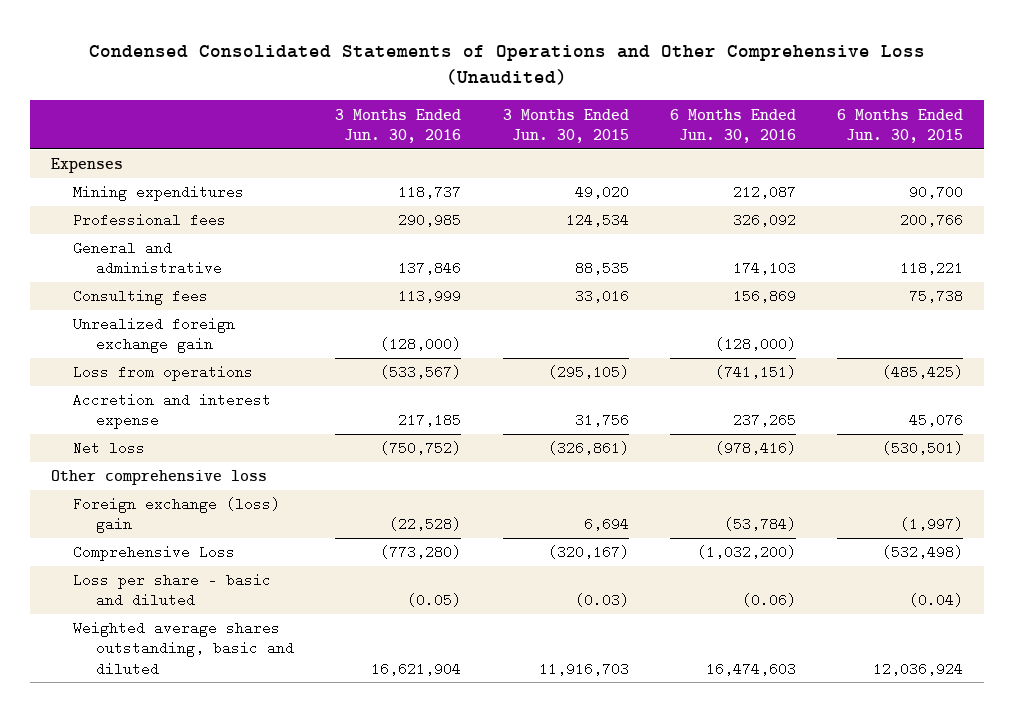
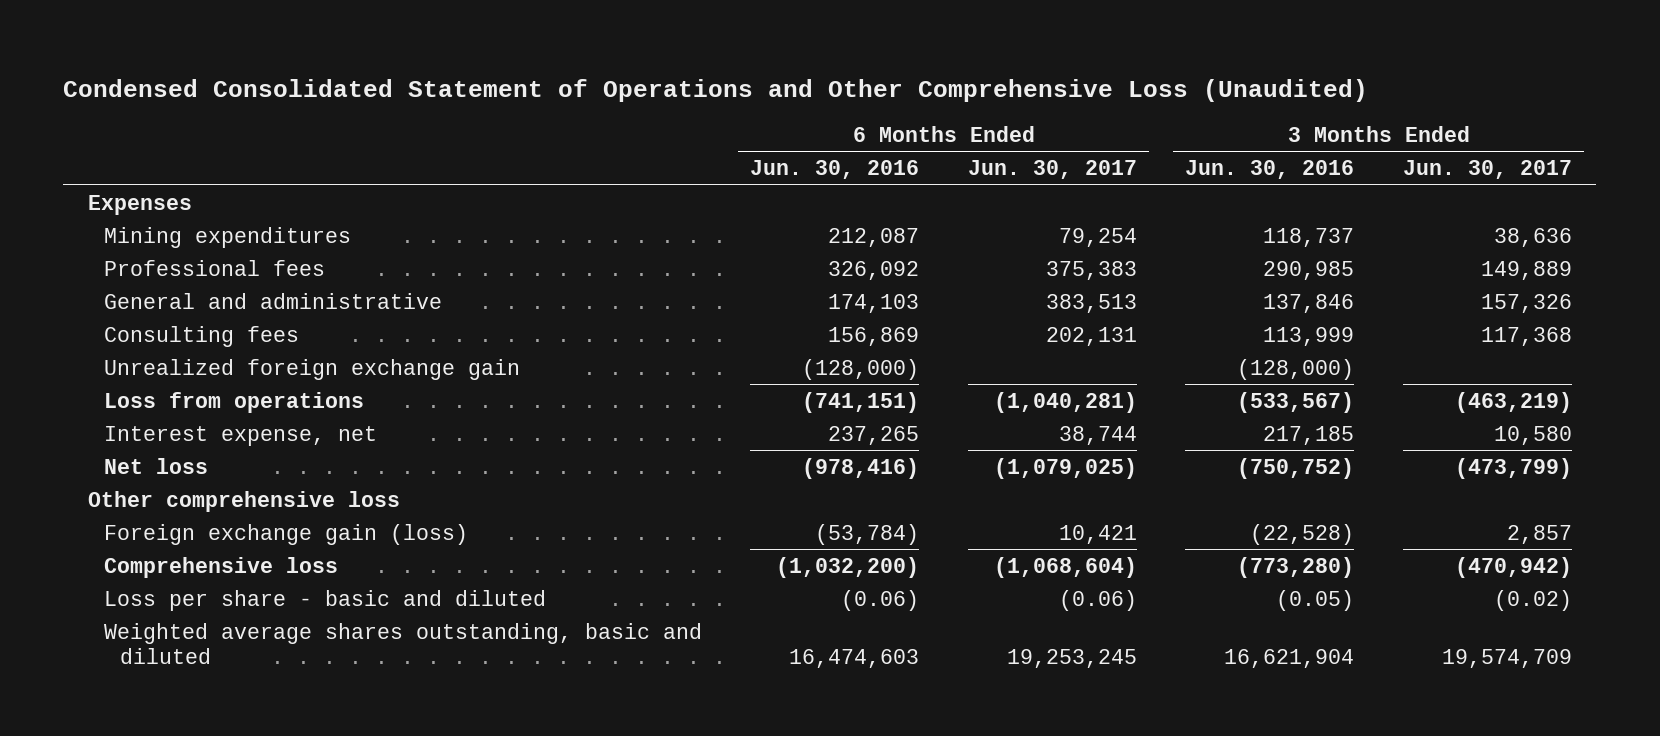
- Condensed Consolidated Statements of Operations and Other Comprehensive Loss (Unaudited)
+ Condensed Consolidated Statement of Operations and Other Comprehensive Loss (Unaudited)
- | 3 Months Ended Jun. 30, 2016 | 3 Months Ended Jun. 30, 2015 | 6 Months Ended Jun. 30, 2016 | 6 Months Ended Jun. 30, 2015
+ | 6 Months Ended Jun. 30, 2016 | 6 Months Ended Jun. 30, 2017 | 3 Months Ended Jun. 30, 2016 | 3 Months Ended Jun. 30, 2017
- Accretion and interest expense | 217,185 | 31,756 | 237,265 | 45,076
+ Interest expense, net | 237,265 | 38,744 | 217,185 | 10,580
- Foreign exchange (loss) gain | (22,528) | 6,694 | (53,784) | (1,997)
- Comprehensive Loss | (773,280) | (320,167) | (1,032,200) | (532,498)
+ Foreign exchange gain (loss) | (53,784) | 10,421 | (22,528) | 2,857
+ Comprehensive loss | (1,032,200) | (1,068,604) | (773,280) | (470,942)

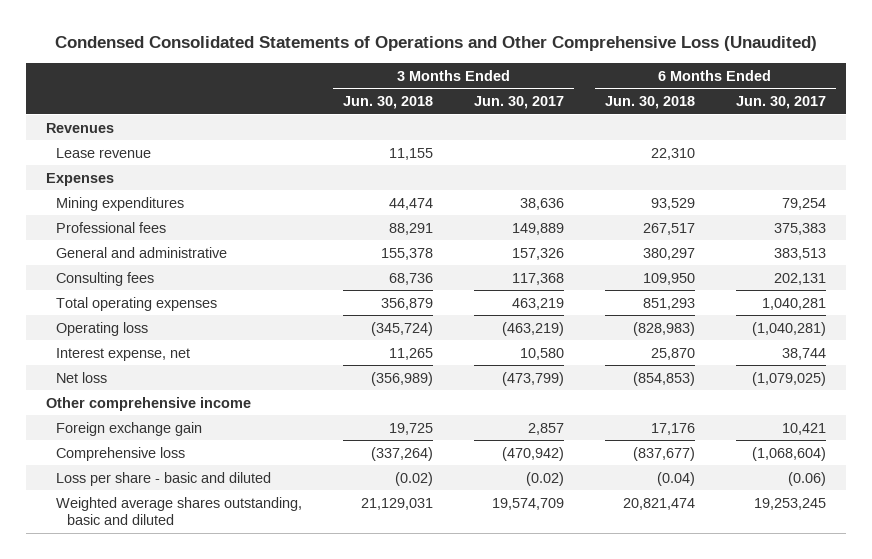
- Condensed Consolidated Statement of Operations and Other Comprehensive Loss (Unaudited)
+ Condensed Consolidated Statements of Operations and Other Comprehensive Loss (Unaudited)
- | 6 Months Ended Jun. 30, 2016 | 6 Months Ended Jun. 30, 2017 | 3 Months Ended Jun. 30, 2016 | 3 Months Ended Jun. 30, 2017
+ | 3 Months Ended Jun. 30, 2018 | 3 Months Ended Jun. 30, 2017 | 6 Months Ended Jun. 30, 2018 | 6 Months Ended Jun. 30, 2017
+ Revenues
+ Lease revenue | 11,155 | | 22,310 |
- Unrealized foreign exchange gain | (128,000) | | (128,000) |
- Loss from operations | (741,151) | (1,040,281) | (533,567) | (463,219)
+ Total operating expenses | 356,879 | 463,219 | 851,293 | 1,040,281
+ Operating loss | (345,724) | (463,219) | (828,983) | (1,040,281)
- Other comprehensive loss
- Foreign exchange gain (loss) | (53,784) | 10,421 | (22,528) | 2,857
+ Other comprehensive income
+ Foreign exchange gain | 19,725 | 2,857 | 17,176 | 10,421

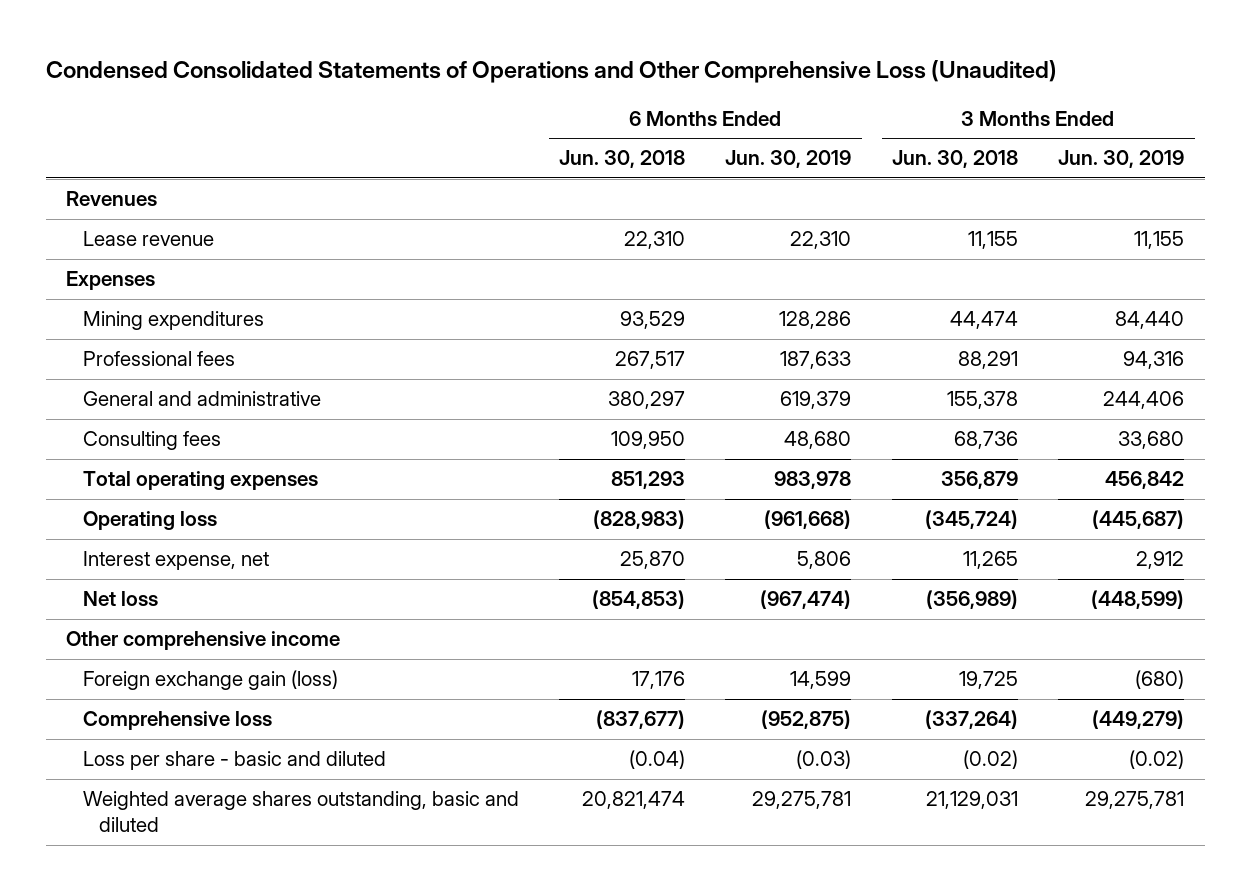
- | 3 Months Ended Jun. 30, 2018 | 3 Months Ended Jun. 30, 2017 | 6 Months Ended Jun. 30, 2018 | 6 Months Ended Jun. 30, 2017
+ | 6 Months Ended Jun. 30, 2018 | 6 Months Ended Jun. 30, 2019 | 3 Months Ended Jun. 30, 2018 | 3 Months Ended Jun. 30, 2019
- Foreign exchange gain | 19,725 | 2,857 | 17,176 | 10,421
+ Foreign exchange gain (loss) | 17,176 | 14,599 | 19,725 | (680)

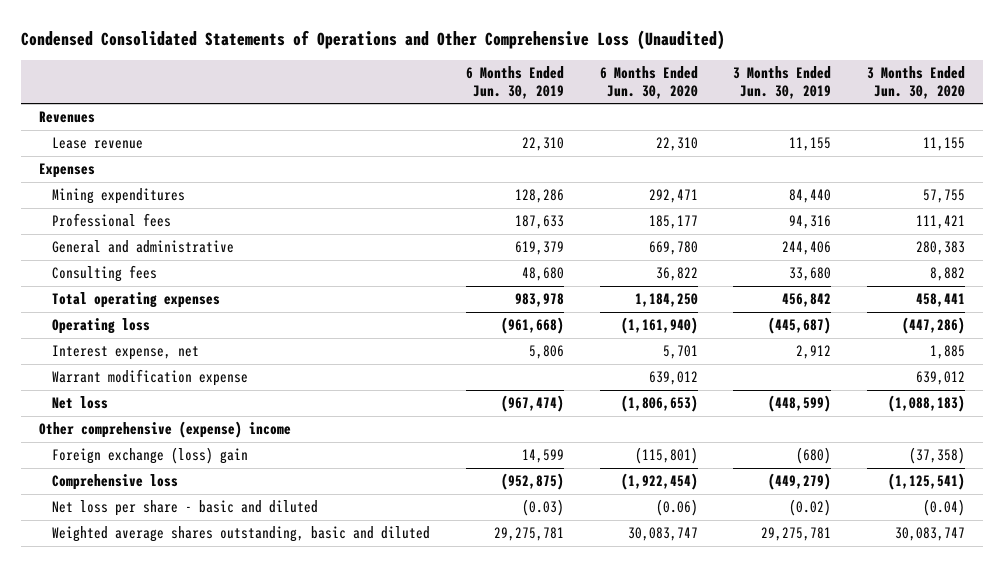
- | 6 Months Ended Jun. 30, 2018 | 6 Months Ended Jun. 30, 2019 | 3 Months Ended Jun. 30, 2018 | 3 Months Ended Jun. 30, 2019
+ | 6 Months Ended Jun. 30, 2019 | 6 Months Ended Jun. 30, 2020 | 3 Months Ended Jun. 30, 2019 | 3 Months Ended Jun. 30, 2020
+ Warrant modification expense | | 639,012 | | 639,012
- Other comprehensive income
- Foreign exchange gain (loss) | 17,176 | 14,599 | 19,725 | (680)
+ Other comprehensive (expense) income
+ Foreign exchange (loss) gain | 14,599 | (115,801) | (680) | (37,358)
- Loss per share - basic and diluted | (0.04) | (0.03) | (0.02) | (0.02)
+ Net loss per share - basic and diluted | (0.03) | (0.06) | (0.02) | (0.04)

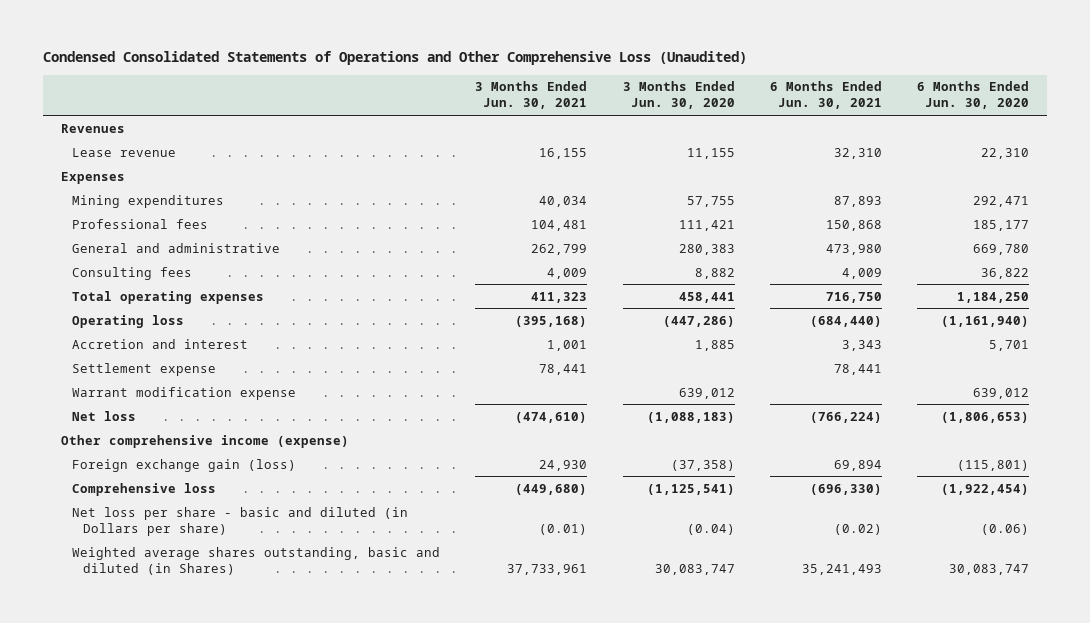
- | 6 Months Ended Jun. 30, 2019 | 6 Months Ended Jun. 30, 2020 | 3 Months Ended Jun. 30, 2019 | 3 Months Ended Jun. 30, 2020
+ | 3 Months Ended Jun. 30, 2021 | 3 Months Ended Jun. 30, 2020 | 6 Months Ended Jun. 30, 2021 | 6 Months Ended Jun. 30, 2020
- Interest expense, net | 5,806 | 5,701 | 2,912 | 1,885
+ Accretion and interest | 1,001 | 1,885 | 3,343 | 5,701
+ Settlement expense | 78,441 | | 78,441 |
- Other comprehensive (expense) income
- Foreign exchange (loss) gain | 14,599 | (115,801) | (680) | (37,358)
+ Other comprehensive income (expense)
+ Foreign exchange gain (loss) | 24,930 | (37,358) | 69,894 | (115,801)
- Net loss per share - basic and diluted | (0.03) | (0.06) | (0.02) | (0.04)
- Weighted average shares outstanding, basic and diluted | 29,275,781 | 30,083,747 | 29,275,781 | 30,083,747
+ Net loss per share - basic and diluted (in Dollars per share) | (0.01) | (0.04) | (0.02) | (0.06)
+ Weighted average shares outstanding, basic and diluted (in Shares) | 37,733,961 | 30,083,747 | 35,241,493 | 30,083,747

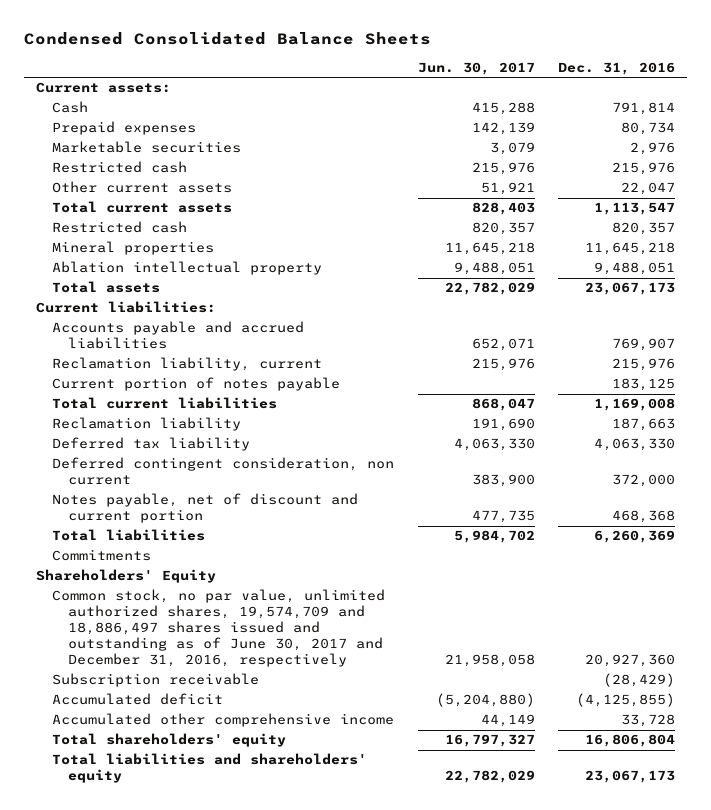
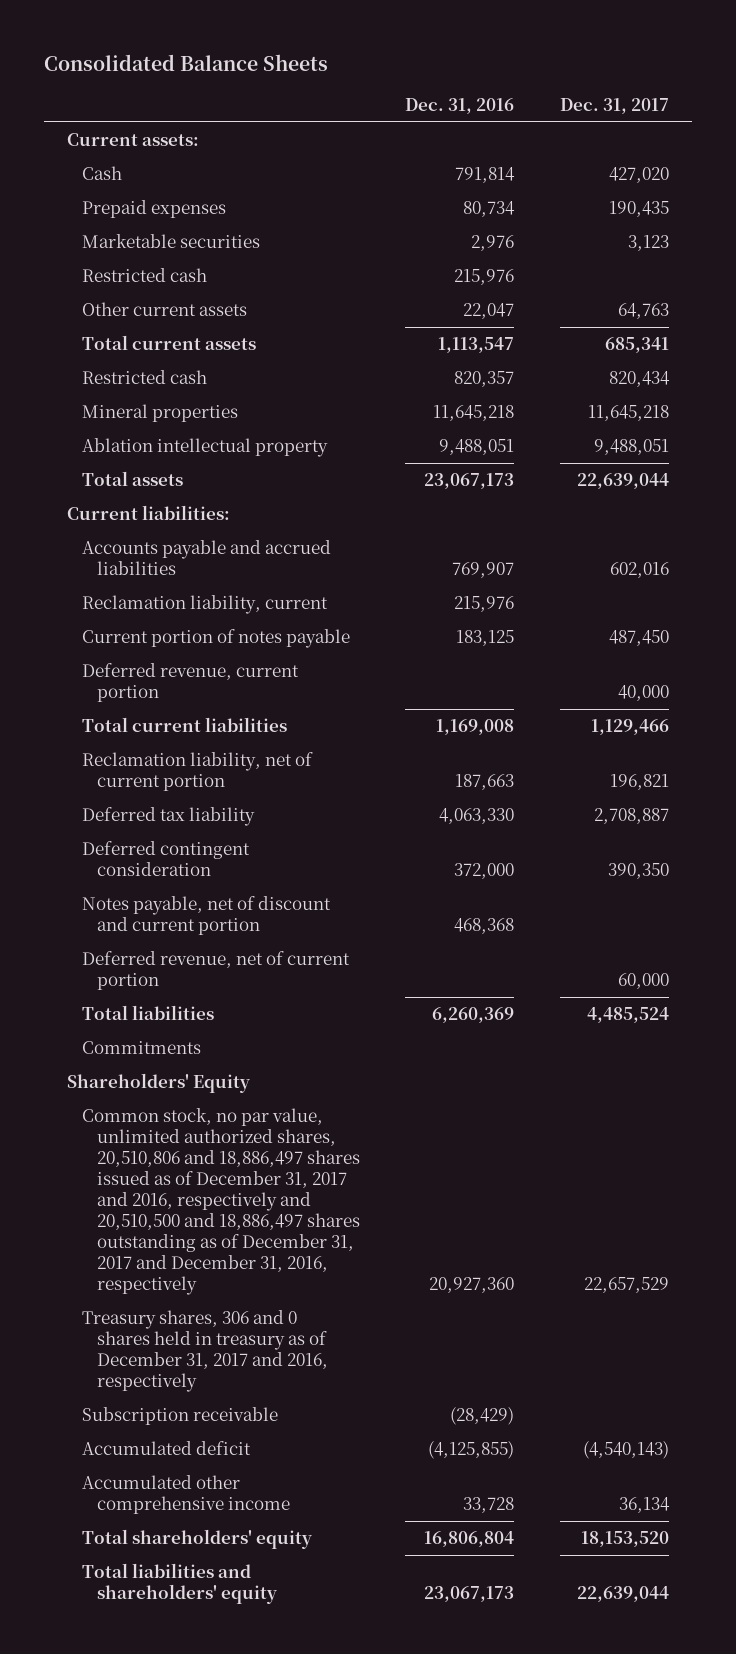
- Condensed Consolidated Balance Sheets
+ Consolidated Balance Sheets
- | Jun. 30, 2017 | Dec. 31, 2016
+ | Dec. 31, 2016 | Dec. 31, 2017
+ Deferred revenue, current portion | | 40,000
- Reclamation liability | 191,690 | 187,663
+ Reclamation liability, net of current portion | 187,663 | 196,821
- Deferred contingent consideration, non current | 383,900 | 372,000
+ Deferred contingent consideration | 372,000 | 390,350
+ Deferred revenue, net of current portion | | 60,000
- Common stock, no par value, unlimited authorized shares, 19,574,709 and 18,886,497 shares issued and outstanding as of June 30, 2017 and December 31, 2016, respectively | 21,958,058 | 20,927,360
+ Common stock, no par value, unlimited authorized shares, 20,510,806 and 18,886,497 shares issued as of December 31, 2017 and 2016, respectively and 20,510,500 and 18,886,497 shares outstanding as of December 31, 2017 and December 31, 2016, respectively | 20,927,360 | 22,657,529
+ Treasury shares, 306 and 0 shares held in treasury as of December 31, 2017 and 2016, respectively

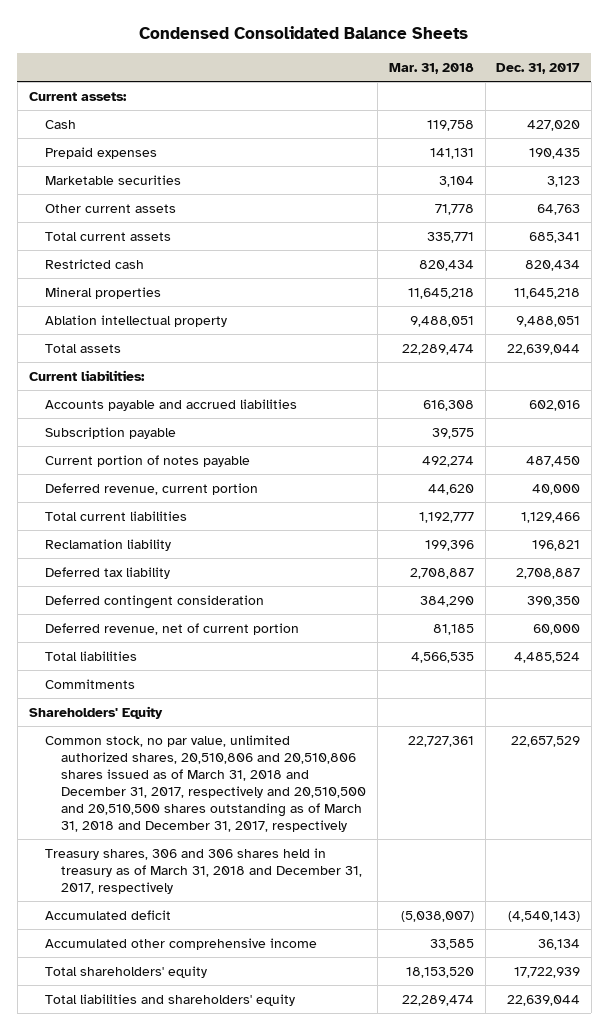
- Consolidated Balance Sheets
+ Condensed Consolidated Balance Sheets
- | Dec. 31, 2016 | Dec. 31, 2017
+ | Mar. 31, 2018 | Dec. 31, 2017
- Restricted cash | 215,976 |
- Reclamation liability, current | 215,976 |
+ Subscription payable | 39,575 |
- Reclamation liability, net of current portion | 187,663 | 196,821
+ Reclamation liability | 199,396 | 196,821
- Notes payable, net of discount and current portion | 468,368 |
- Common stock, no par value, unlimited authorized shares, 20,510,806 and 18,886,497 shares issued as of December 31, 2017 and 2016, respectively and 20,510,500 and 18,886,497 shares outstanding as of December 31, 2017 and December 31, 2016, respectively | 20,927,360 | 22,657,529
- Treasury shares, 306 and 0 shares held in treasury as of December 31, 2017 and 2016, respectively
- Subscription receivable | (28,429) |
+ Common stock, no par value, unlimited authorized shares, 20,510,806 and 20,510,806 shares issued as of March 31, 2018 and December 31, 2017, respectively and 20,510,500 and 20,510,500 shares outstanding as of March 31, 2018 and December 31, 2017, respectively | 22,727,361 | 22,657,529
+ Treasury shares, 306 and 306 shares held in treasury as of March 31, 2018 and December 31, 2017, respectively
- Total shareholders' equity | 16,806,804 | 18,153,520
+ Total shareholders' equity | 18,153,520 | 17,722,939

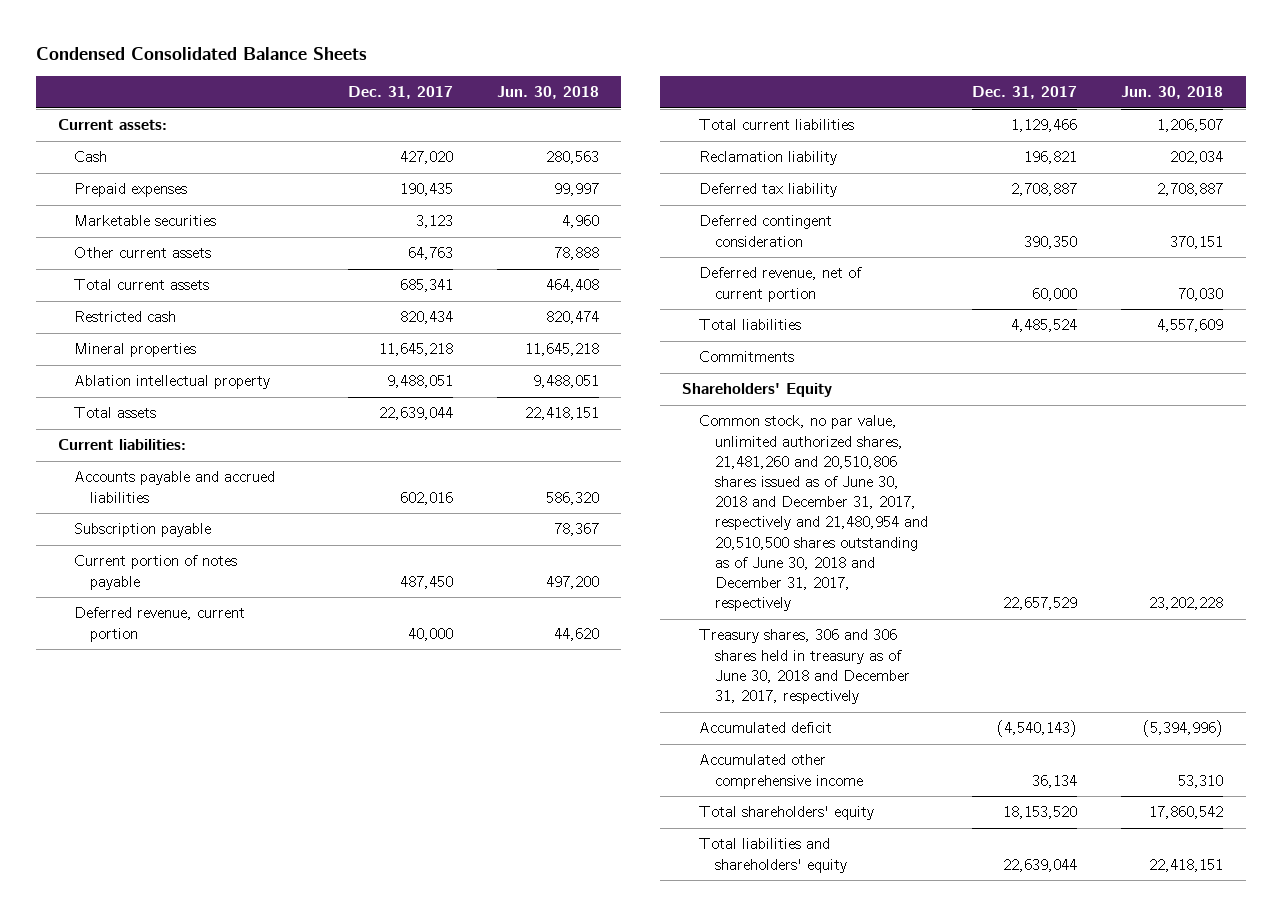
- | Mar. 31, 2018 | Dec. 31, 2017
+ | Dec. 31, 2017 | Jun. 30, 2018
- Common stock, no par value, unlimited authorized shares, 20,510,806 and 20,510,806 shares issued as of March 31, 2018 and December 31, 2017, respectively and 20,510,500 and 20,510,500 shares outstanding as of March 31, 2018 and December 31, 2017, respectively | 22,727,361 | 22,657,529
- Treasury shares, 306 and 306 shares held in treasury as of March 31, 2018 and December 31, 2017, respectively
+ Common stock, no par value, unlimited authorized shares, 21,481,260 and 20,510,806 shares issued as of June 30, 2018 and December 31, 2017, respectively and 21,480,954 and 20,510,500 shares outstanding as of June 30, 2018 and December 31, 2017, respectively | 22,657,529 | 23,202,228
+ Treasury shares, 306 and 306 shares held in treasury as of June 30, 2018 and December 31, 2017, respectively
- Total shareholders' equity | 18,153,520 | 17,722,939
+ Total shareholders' equity | 18,153,520 | 17,860,542

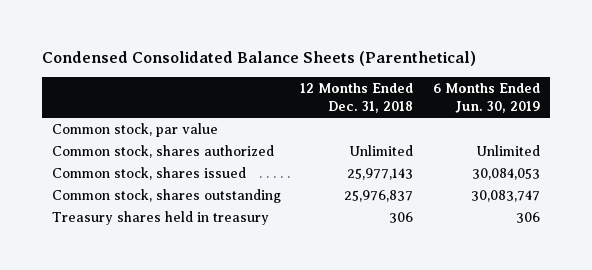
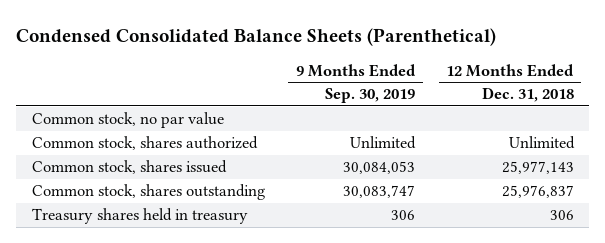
- | 12 Months Ended Dec. 31, 2018 | 6 Months Ended Jun. 30, 2019
+ | 9 Months Ended Sep. 30, 2019 | 12 Months Ended Dec. 31, 2018
- Common stock, par value
+ Common stock, no par value

